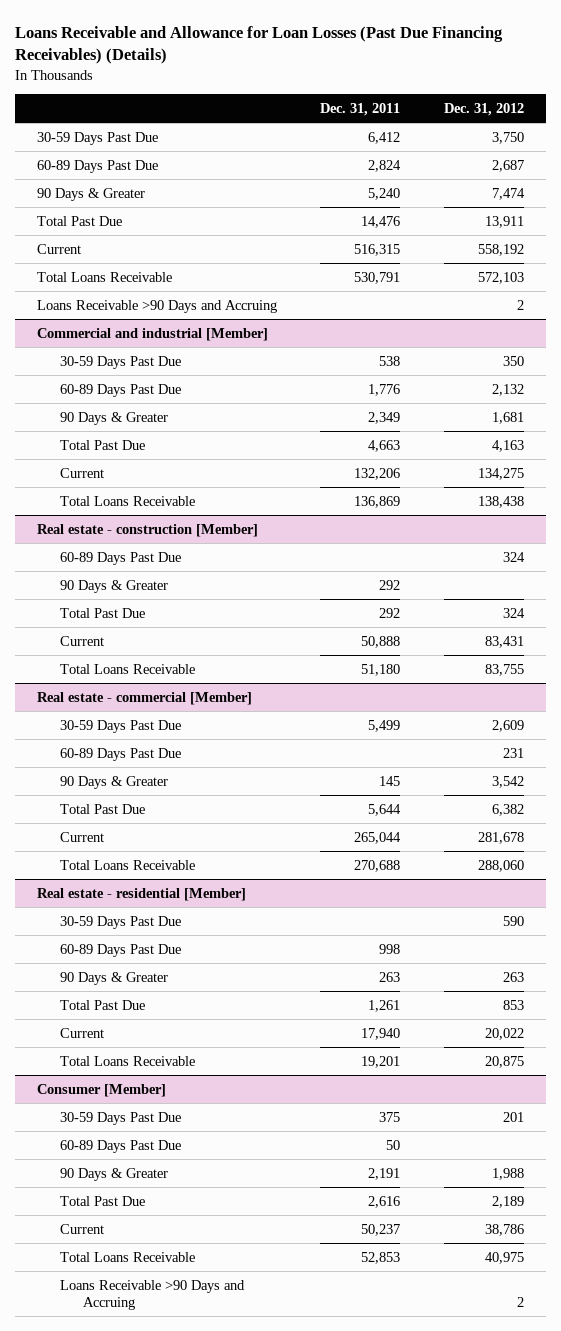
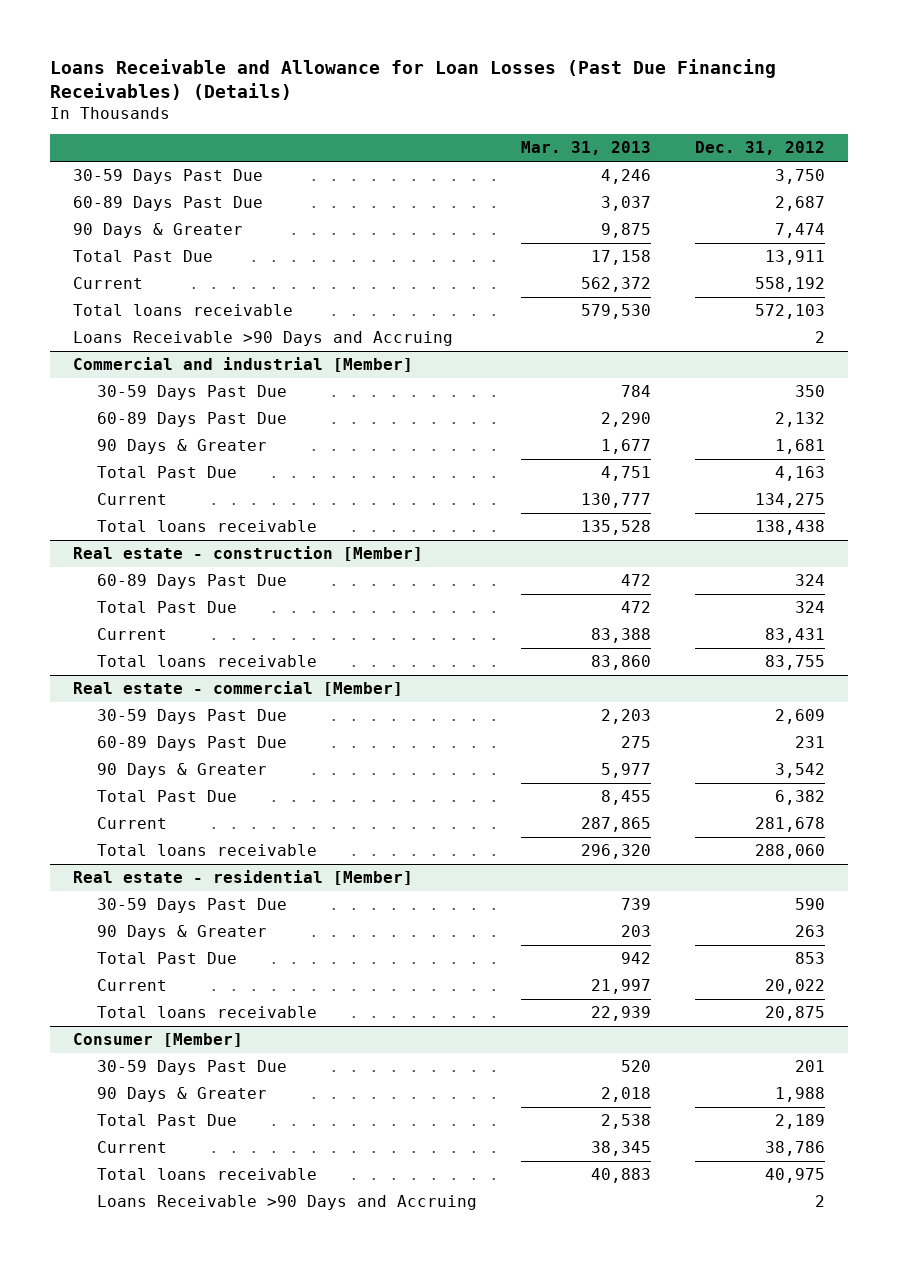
- | Dec. 31, 2011 | Dec. 31, 2012
+ | Mar. 31, 2013 | Dec. 31, 2012
- Total Loans Receivable | 530,791 | 572,103
+ Total loans receivable | 579,530 | 572,103
@ Commercial and industrial [Member]
- Total Loans Receivable | 136,869 | 138,438
+ Total loans receivable | 135,528 | 138,438
@ Real estate - construction [Member]
- 90 Days & Greater | 292 |
- Total Loans Receivable | 51,180 | 83,755
+ Total loans receivable | 83,860 | 83,755
@ Real estate - commercial [Member]
- Total Loans Receivable | 270,688 | 288,060
+ Total loans receivable | 296,320 | 288,060
@ Real estate - residential [Member]
- 60-89 Days Past Due | 998 |
- Total Loans Receivable | 19,201 | 20,875
+ Total loans receivable | 22,939 | 20,875
@ Consumer [Member]
- 60-89 Days Past Due | 50 |
- Total Loans Receivable | 52,853 | 40,975
+ Total loans receivable | 40,883 | 40,975

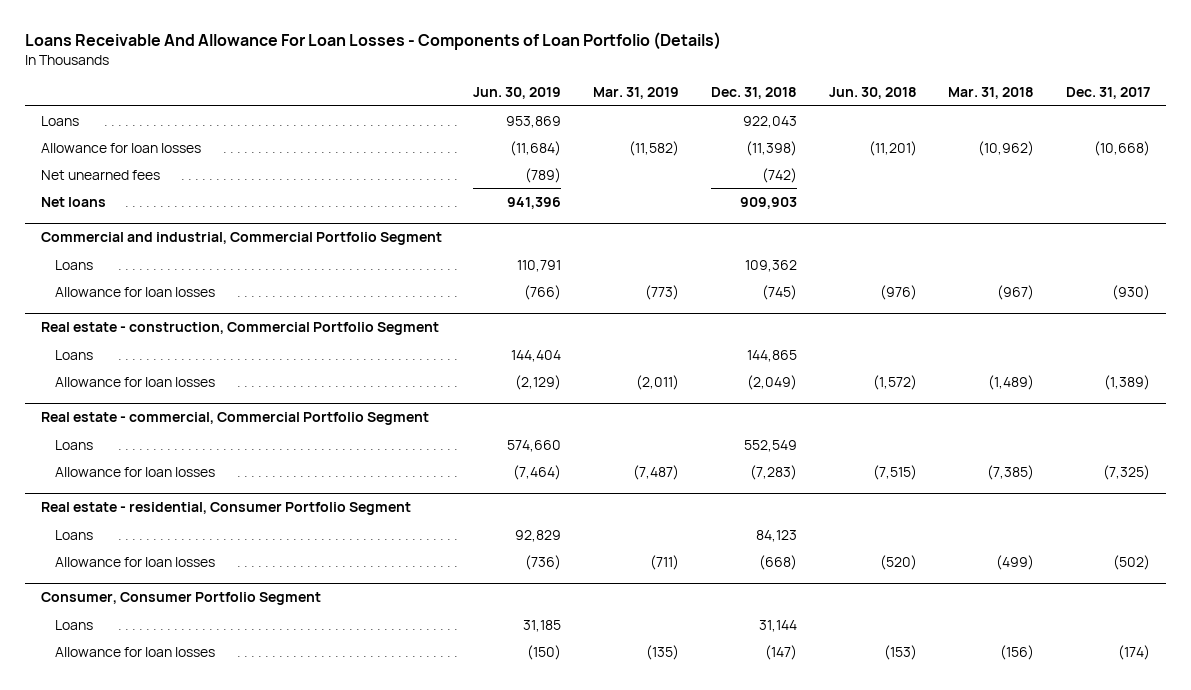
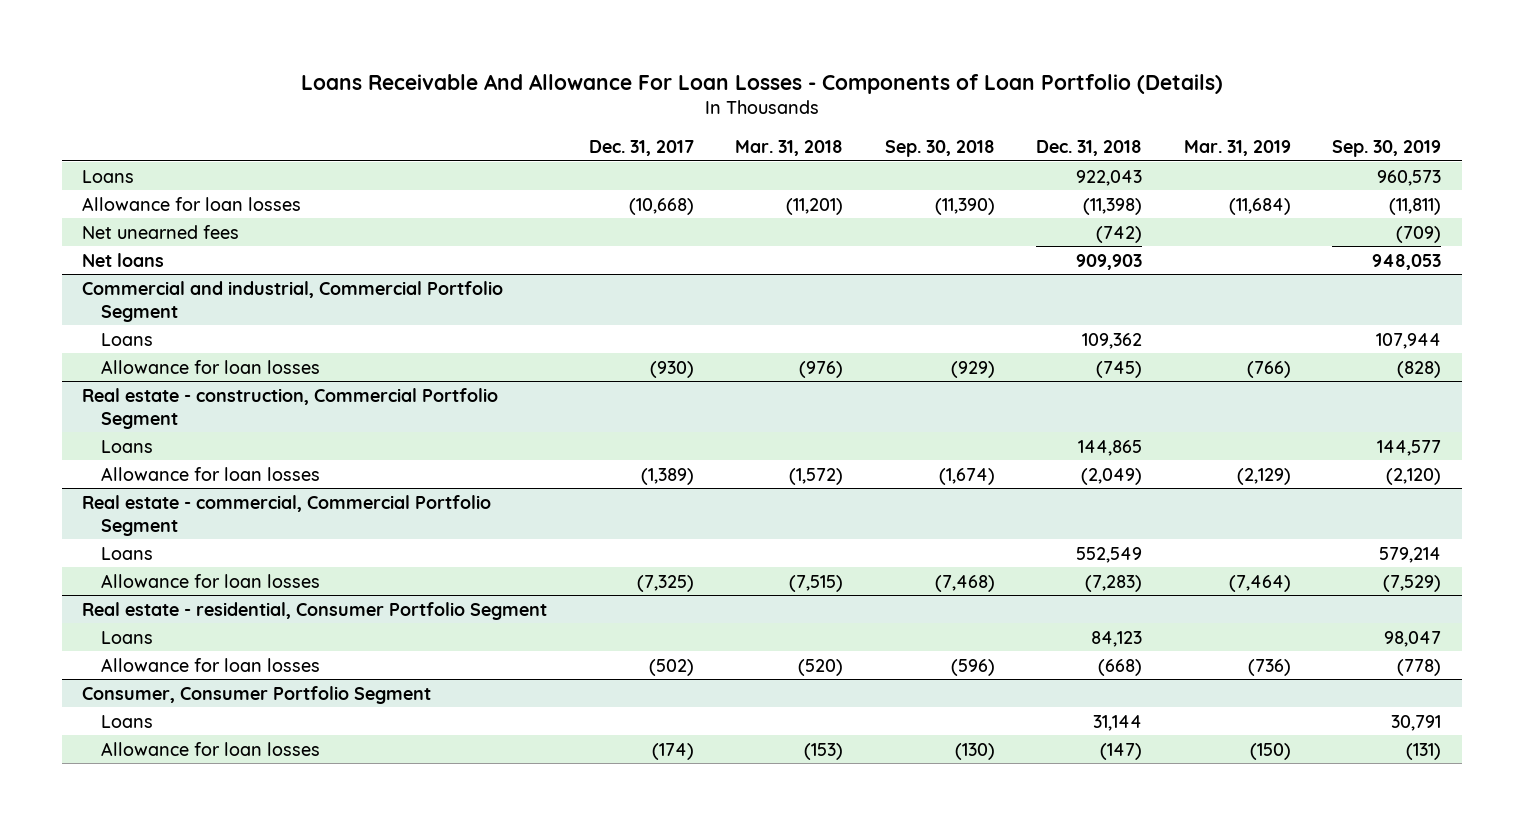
- | Jun. 30, 2019 | Mar. 31, 2019 | Dec. 31, 2018 | Jun. 30, 2018 | Mar. 31, 2018 | Dec. 31, 2017
+ | Dec. 31, 2017 | Mar. 31, 2018 | Sep. 30, 2018 | Dec. 31, 2018 | Mar. 31, 2019 | Sep. 30, 2019
- Allowance for loan losses | (11,684) | (11,582) | (11,398) | (11,201) | (10,962) | (10,668)
+ Allowance for loan losses | (10,668) | (11,201) | (11,390) | (11,398) | (11,684) | (11,811)
@ Commercial and industrial, Commercial Portfolio Segment
- Allowance for loan losses | (766) | (773) | (745) | (976) | (967) | (930)
+ Allowance for loan losses | (930) | (976) | (929) | (745) | (766) | (828)
@ Real estate - construction, Commercial Portfolio Segment
- Allowance for loan losses | (2,129) | (2,011) | (2,049) | (1,572) | (1,489) | (1,389)
+ Allowance for loan losses | (1,389) | (1,572) | (1,674) | (2,049) | (2,129) | (2,120)
@ Real estate - commercial, Commercial Portfolio Segment
- Allowance for loan losses | (7,464) | (7,487) | (7,283) | (7,515) | (7,385) | (7,325)
+ Allowance for loan losses | (7,325) | (7,515) | (7,468) | (7,283) | (7,464) | (7,529)
@ Real estate - residential, Consumer Portfolio Segment
- Allowance for loan losses | (736) | (711) | (668) | (520) | (499) | (502)
+ Allowance for loan losses | (502) | (520) | (596) | (668) | (736) | (778)
@ Consumer, Consumer Portfolio Segment
- Allowance for loan losses | (150) | (135) | (147) | (153) | (156) | (174)
+ Allowance for loan losses | (174) | (153) | (130) | (147) | (150) | (131)

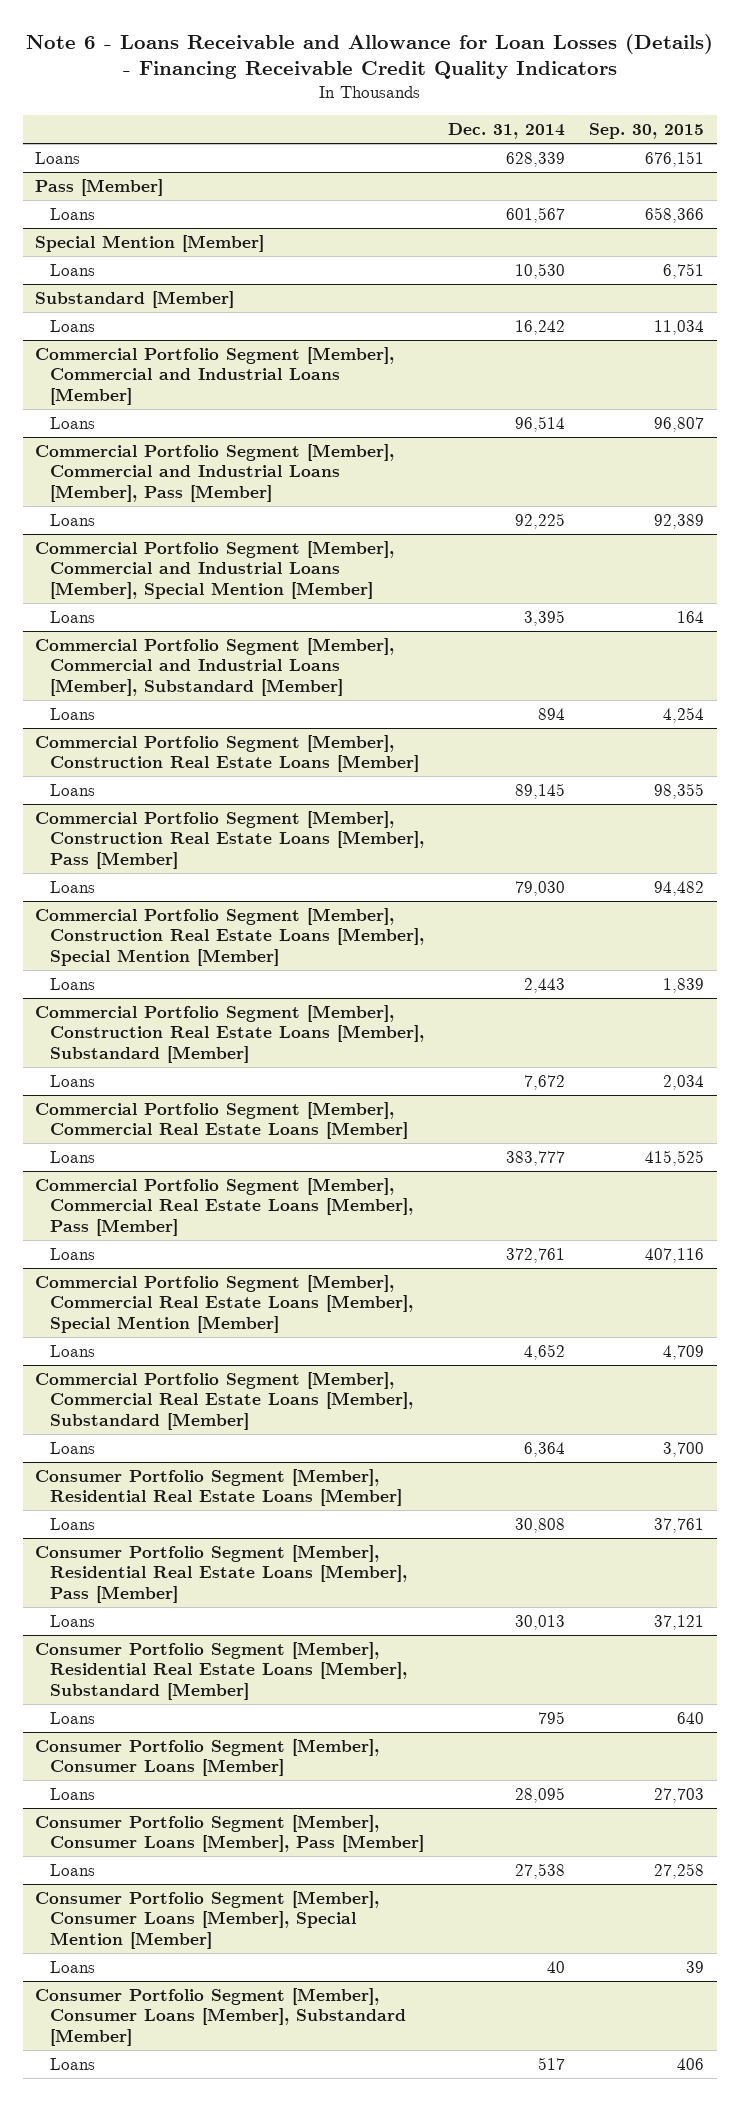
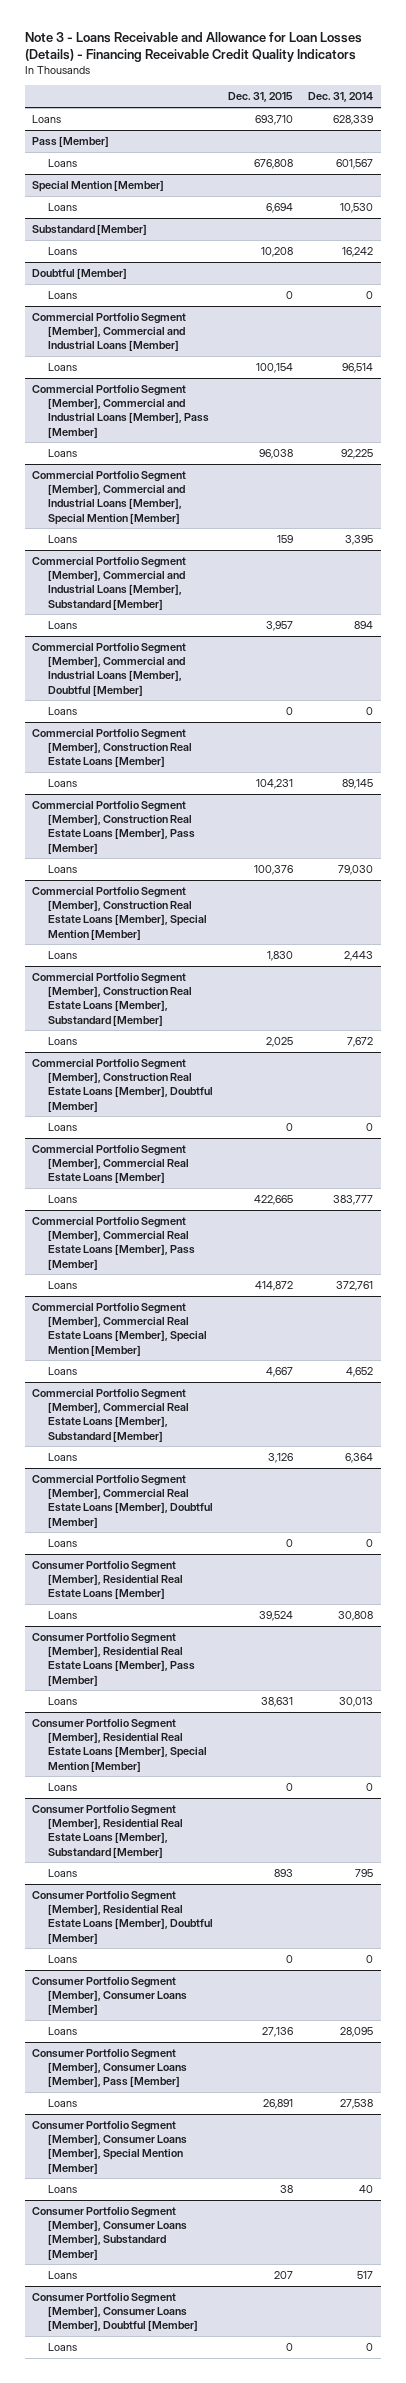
- Note 6 - Loans Receivable and Allowance for Loan Losses (Details) - Financing Receivable Credit Quality Indicators
+ Note 3 - Loans Receivable and Allowance for Loan Losses (Details) - Financing Receivable Credit Quality Indicators
- | Dec. 31, 2014 | Sep. 30, 2015
+ | Dec. 31, 2015 | Dec. 31, 2014
+ Doubtful [Member]
+ Loans | 0 | 0
+ Commercial Portfolio Segment [Member], Commercial and Industrial Loans [Member], Doubtful [Member]
+ Loans | 0 | 0
+ Commercial Portfolio Segment [Member], Construction Real Estate Loans [Member], Doubtful [Member]
+ Loans | 0 | 0
+ Commercial Portfolio Segment [Member], Commercial Real Estate Loans [Member], Doubtful [Member]
+ Loans | 0 | 0
+ Consumer Portfolio Segment [Member], Residential Real Estate Loans [Member], Special Mention [Member]
+ Loans | 0 | 0
+ Consumer Portfolio Segment [Member], Residential Real Estate Loans [Member], Doubtful [Member]
+ Loans | 0 | 0
+ Consumer Portfolio Segment [Member], Consumer Loans [Member], Doubtful [Member]
+ Loans | 0 | 0

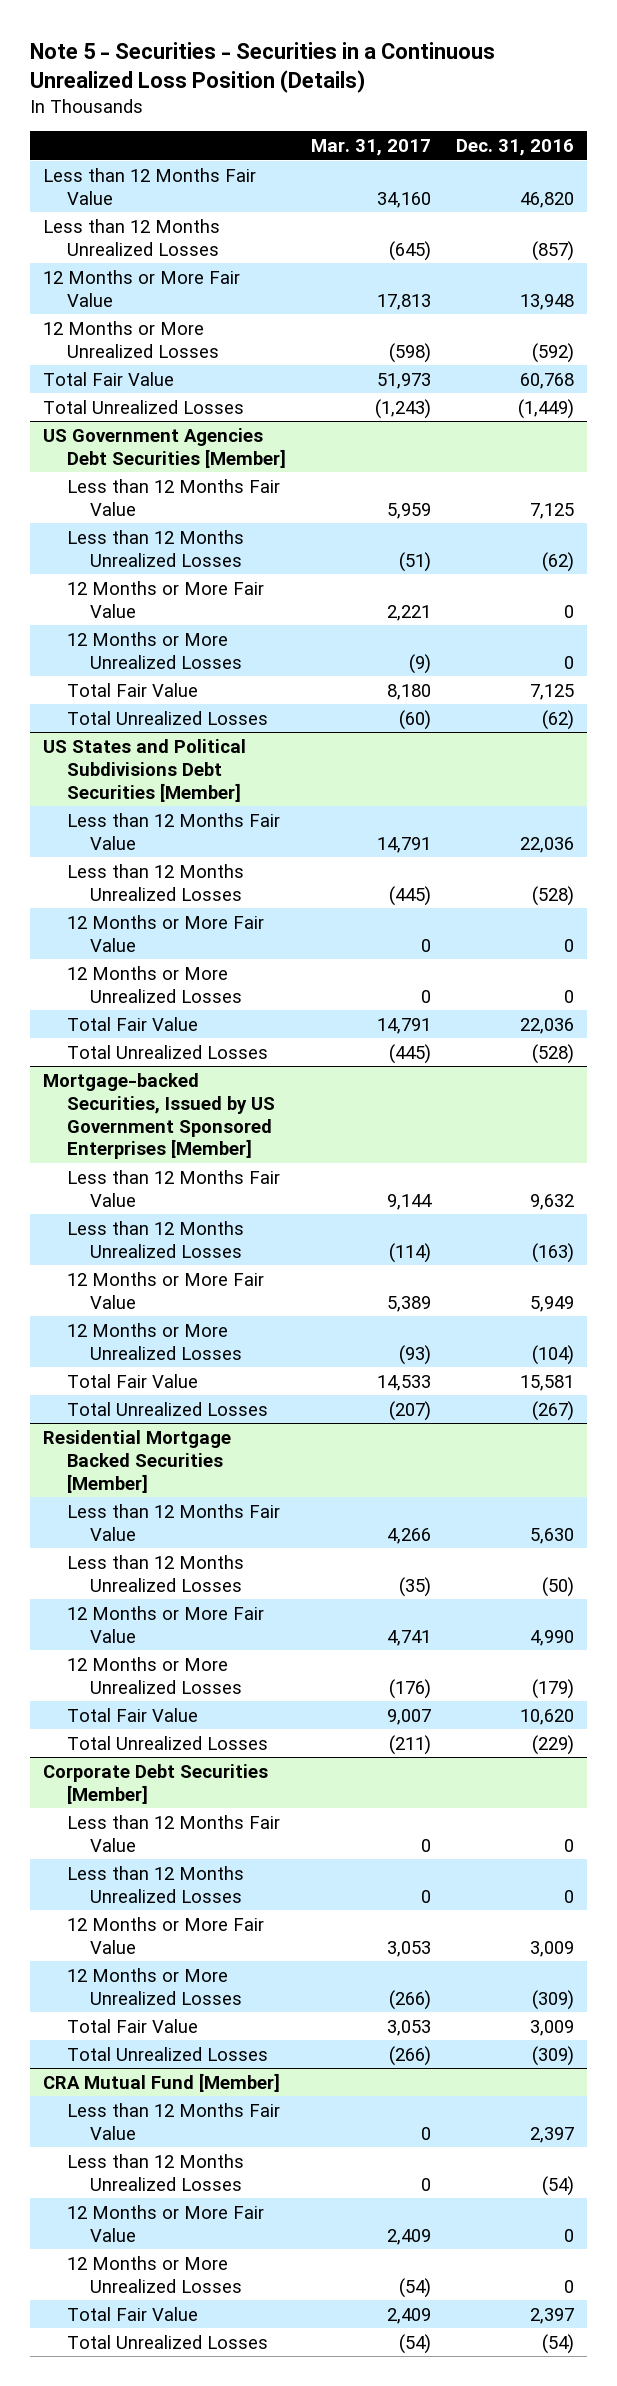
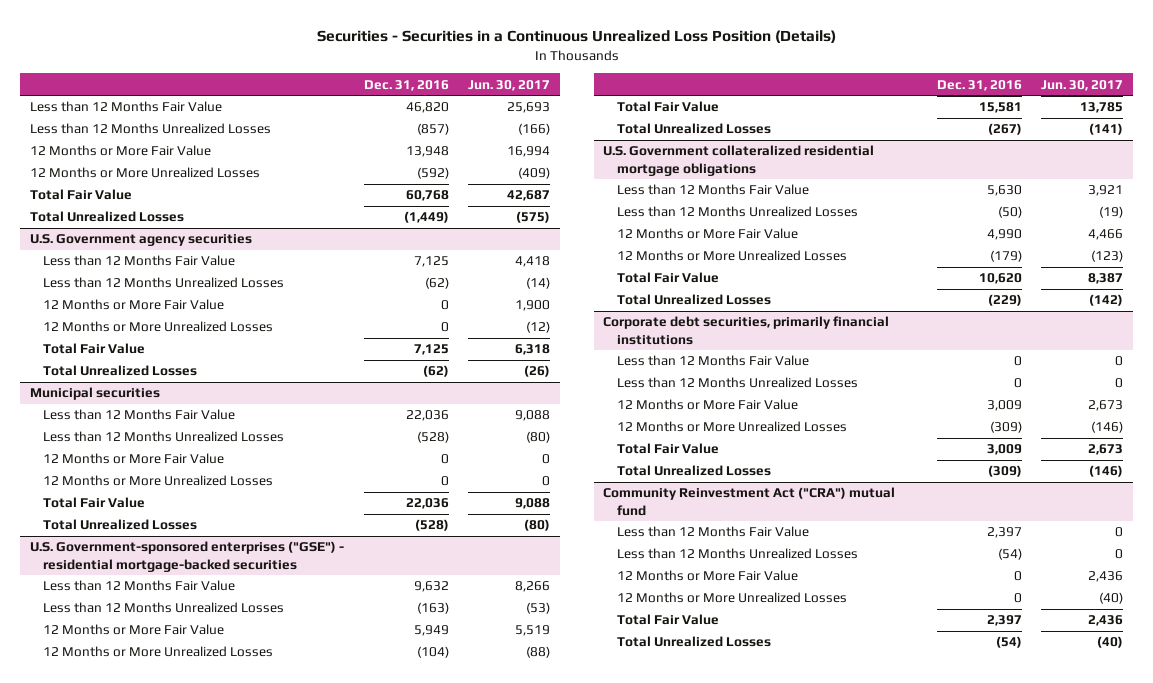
- Note 5 - Securities - Securities in a Continuous Unrealized Loss Position (Details)
+ Securities - Securities in a Continuous Unrealized Loss Position (Details)
- | Mar. 31, 2017 | Dec. 31, 2016
+ | Dec. 31, 2016 | Jun. 30, 2017
- US Government Agencies Debt Securities [Member]
+ U.S. Government agency securities
- US States and Political Subdivisions Debt Securities [Member]
+ Municipal securities
- Mortgage-backed Securities, Issued by US Government Sponsored Enterprises [Member]
+ U.S. Government-sponsored enterprises ("GSE") - residential mortgage-backed securities
- Residential Mortgage Backed Securities [Member]
+ U.S. Government collateralized residential mortgage obligations
- Corporate Debt Securities [Member]
+ Corporate debt securities, primarily financial institutions
- CRA Mutual Fund [Member]
+ Community Reinvestment Act ("CRA") mutual fund

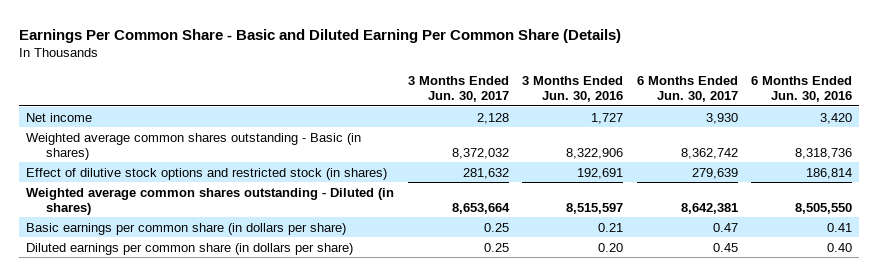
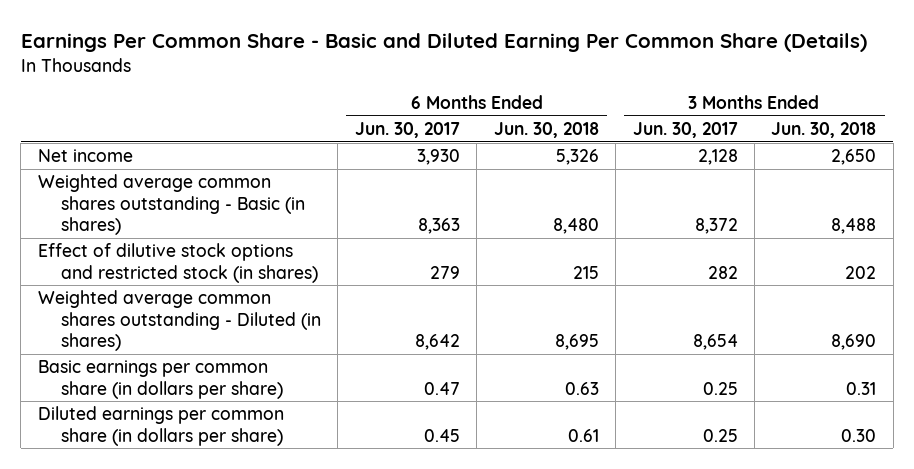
- | 3 Months Ended Jun. 30, 2017 | 3 Months Ended Jun. 30, 2016 | 6 Months Ended Jun. 30, 2017 | 6 Months Ended Jun. 30, 2016
+ | 6 Months Ended Jun. 30, 2017 | 6 Months Ended Jun. 30, 2018 | 3 Months Ended Jun. 30, 2017 | 3 Months Ended Jun. 30, 2018
- Weighted average common shares outstanding - Basic (in shares) | 8,372,032 | 8,322,906 | 8,362,742 | 8,318,736
- Effect of dilutive stock options and restricted stock (in shares) | 281,632 | 192,691 | 279,639 | 186,814
- Weighted average common shares outstanding - Diluted (in shares) | 8,653,664 | 8,515,597 | 8,642,381 | 8,505,550
+ Weighted average common shares outstanding - Basic (in shares) | 8,363 | 8,480 | 8,372 | 8,488
+ Effect of dilutive stock options and restricted stock (in shares) | 279 | 215 | 282 | 202
+ Weighted average common shares outstanding - Diluted (in shares) | 8,642 | 8,695 | 8,654 | 8,690

